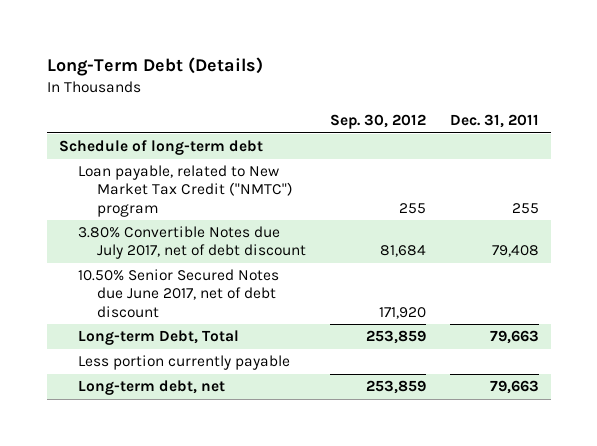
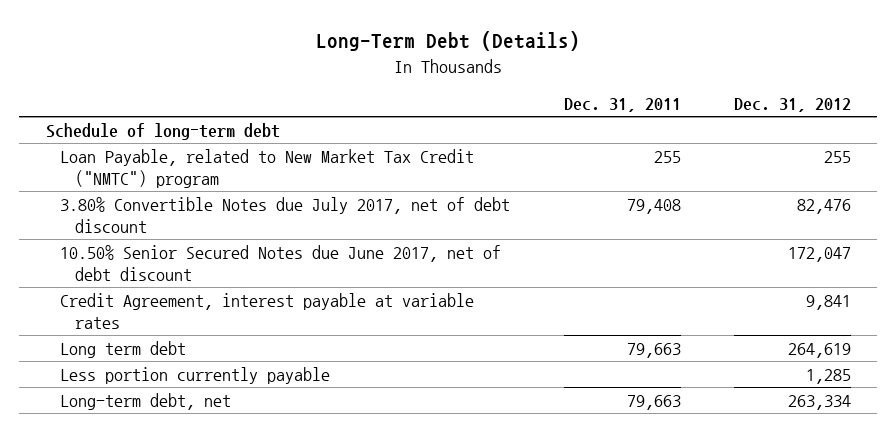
- | Sep. 30, 2012 | Dec. 31, 2011
+ | Dec. 31, 2011 | Dec. 31, 2012
- Loan payable, related to New Market Tax Credit ("NMTC") program | 255 | 255
+ Loan Payable, related to New Market Tax Credit ("NMTC") program | 255 | 255
- Long-term Debt, Total | 253,859 | 79,663
+ Credit Agreement, interest payable at variable rates | | 9,841
+ Long term debt | 79,663 | 264,619

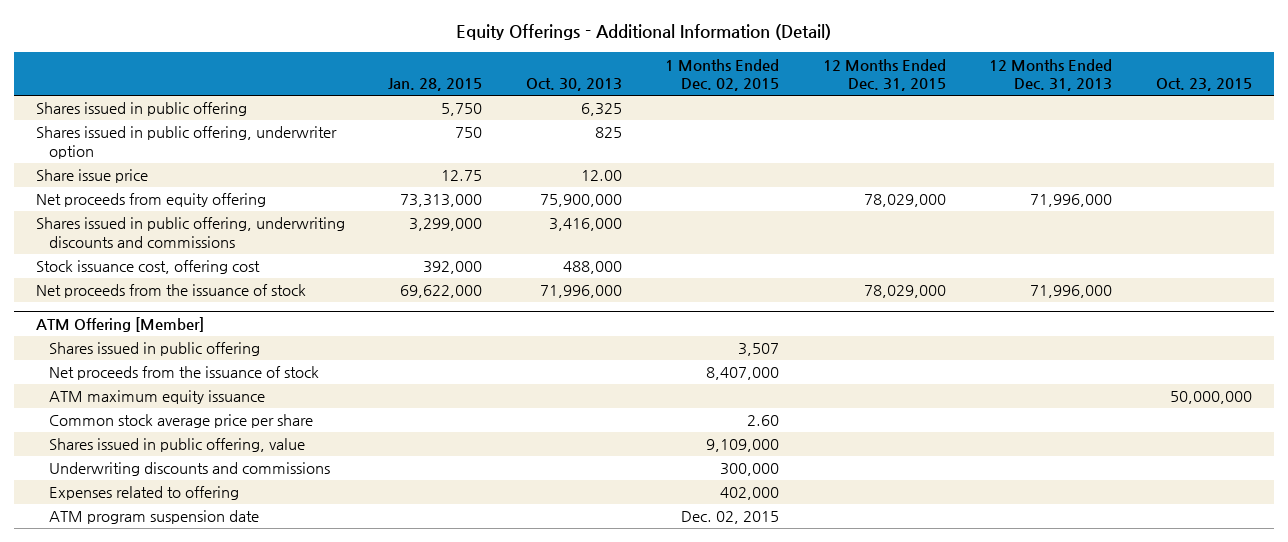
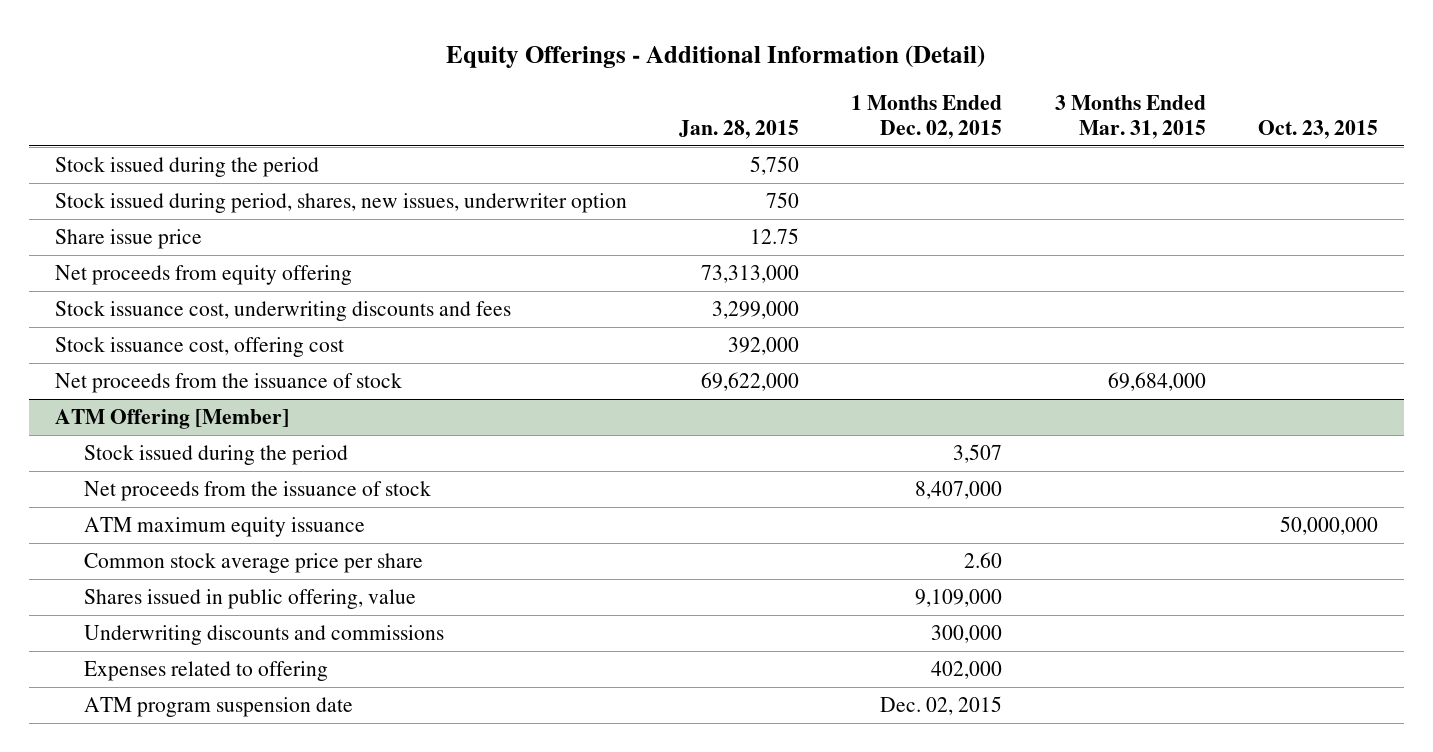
- | Jan. 28, 2015 | Oct. 30, 2013 | 1 Months Ended Dec. 02, 2015 | 12 Months Ended Dec. 31, 2015 | 12 Months Ended Dec. 31, 2013 | Oct. 23, 2015
+ | Jan. 28, 2015 | 1 Months Ended Dec. 02, 2015 | 3 Months Ended Mar. 31, 2015 | Oct. 23, 2015
- Shares issued in public offering | 5,750 | 6,325 | | | |
- Shares issued in public offering, underwriter option | 750 | 825 | | | |
+ Stock issued during the period | 5,750 | | |
+ Stock issued during period, shares, new issues, underwriter option | 750 | | |
- Shares issued in public offering, underwriting discounts and commissions | 3,299,000 | 3,416,000 | | | |
+ Stock issuance cost, underwriting discounts and fees | 3,299,000 | | |
@ ATM Offering [Member]
- Shares issued in public offering | | | 3,507 | | |
+ Stock issued during the period | | 3,507 | |

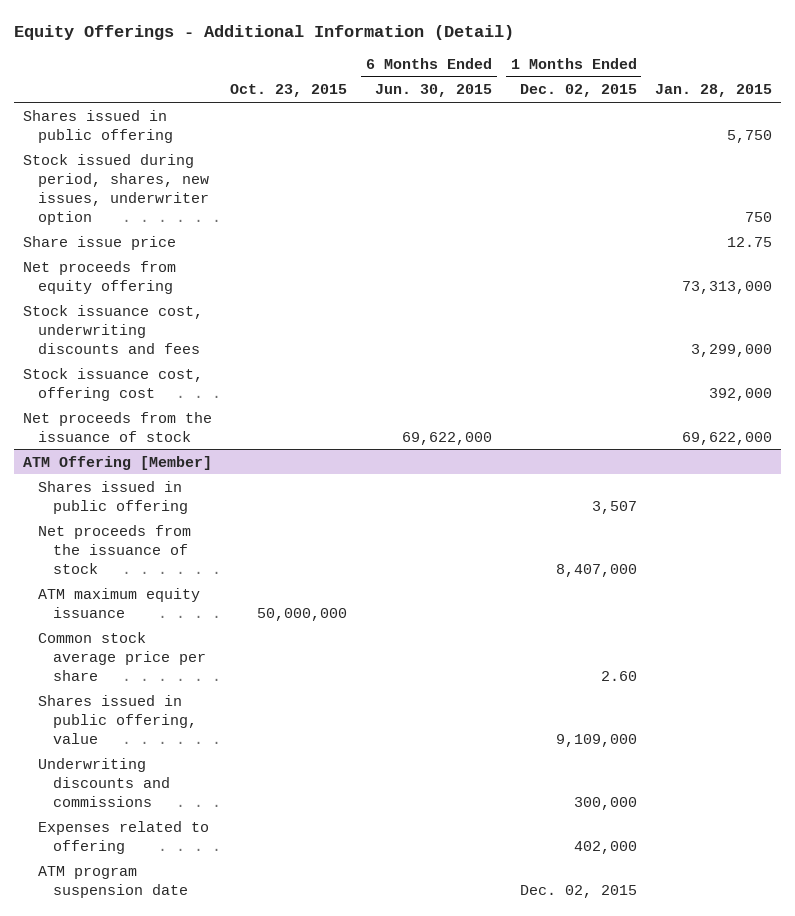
- | Jan. 28, 2015 | 1 Months Ended Dec. 02, 2015 | 3 Months Ended Mar. 31, 2015 | Oct. 23, 2015
+ | Oct. 23, 2015 | 6 Months Ended Jun. 30, 2015 | 1 Months Ended Dec. 02, 2015 | Jan. 28, 2015
- Stock issued during the period | 5,750 | | |
+ Shares issued in public offering | | | | 5,750
@ ATM Offering [Member]
- Stock issued during the period | | 3,507 | |
+ Shares issued in public offering | | | 3,507 |

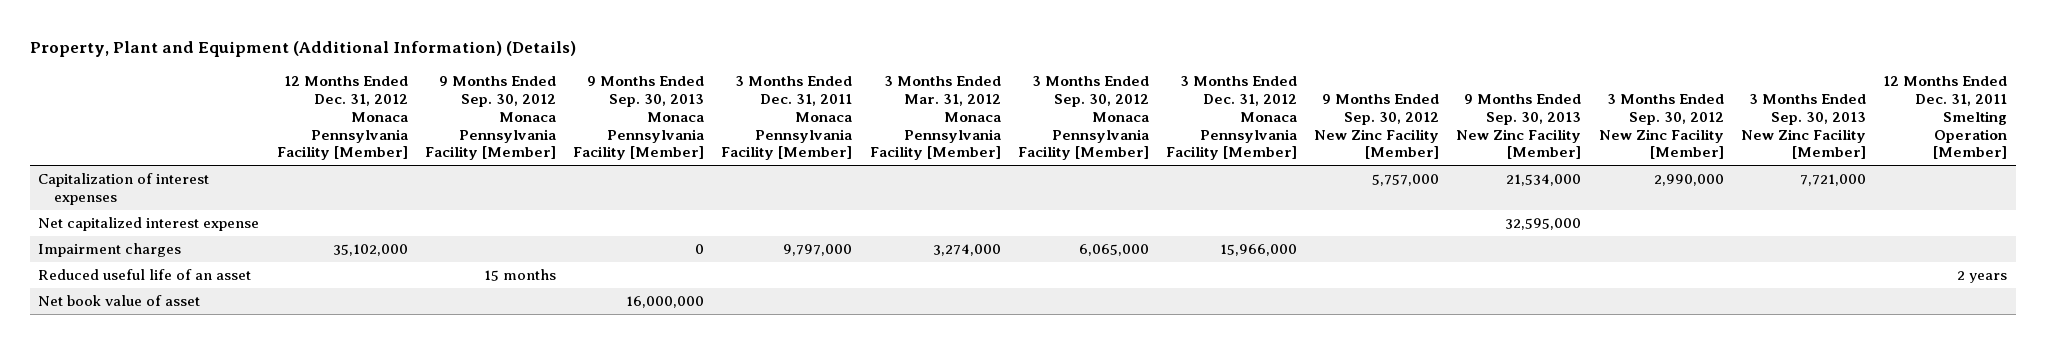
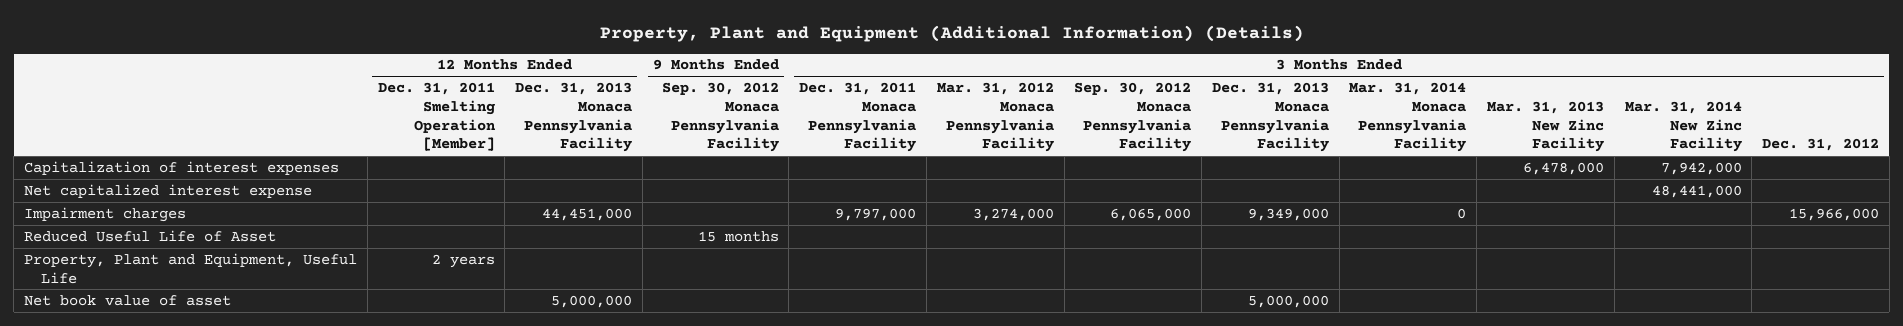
- | 12 Months Ended Dec. 31, 2012 Monaca Pennsylvania Facility [Member] | 9 Months Ended Sep. 30, 2012 Monaca Pennsylvania Facility [Member] | 9 Months Ended Sep. 30, 2013 Monaca Pennsylvania Facility [Member] | 3 Months Ended Dec. 31, 2011 Monaca Pennsylvania Facility [Member] | 3 Months Ended Mar. 31, 2012 Monaca Pennsylvania Facility [Member] | 3 Months Ended Sep. 30, 2012 Monaca Pennsylvania Facility [Member] | 3 Months Ended Dec. 31, 2012 Monaca Pennsylvania Facility [Member] | 9 Months Ended Sep. 30, 2012 New Zinc Facility [Member] | 9 Months Ended Sep. 30, 2013 New Zinc Facility [Member] | 3 Months Ended Sep. 30, 2012 New Zinc Facility [Member] | 3 Months Ended Sep. 30, 2013 New Zinc Facility [Member] | 12 Months Ended Dec. 31, 2011 Smelting Operation [Member]
+ | 12 Months Ended Dec. 31, 2011 Smelting Operation [Member] | 12 Months Ended Dec. 31, 2013 Monaca Pennsylvania Facility | 9 Months Ended Sep. 30, 2012 Monaca Pennsylvania Facility | 3 Months Ended Dec. 31, 2011 Monaca Pennsylvania Facility | 3 Months Ended Mar. 31, 2012 Monaca Pennsylvania Facility | 3 Months Ended Sep. 30, 2012 Monaca Pennsylvania Facility | 3 Months Ended Dec. 31, 2013 Monaca Pennsylvania Facility | 3 Months Ended Mar. 31, 2014 Monaca Pennsylvania Facility | 3 Months Ended Mar. 31, 2013 New Zinc Facility | 3 Months Ended Mar. 31, 2014 New Zinc Facility | 3 Months Ended Dec. 31, 2012
- Reduced useful life of an asset | | 15 months | | | | | | | | | | 2 years
+ Reduced Useful Life of Asset | | | 15 months | | | | | | | |
+ Property, Plant and Equipment, Useful Life | 2 years | | | | | | | | | |

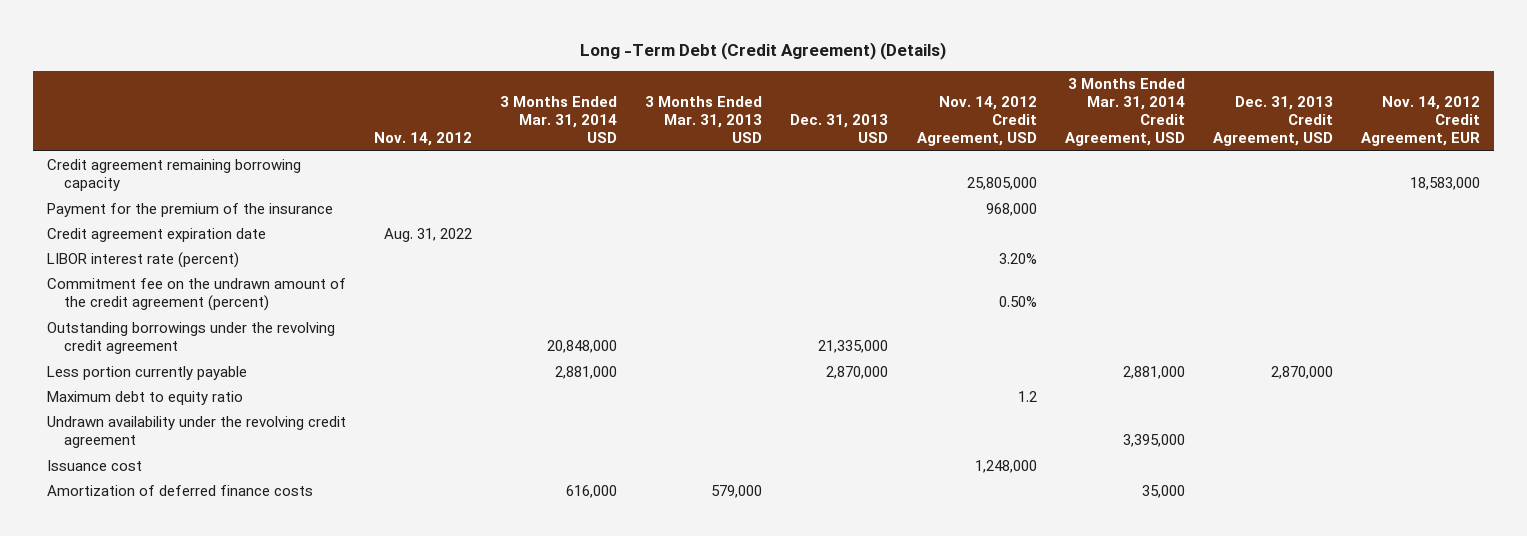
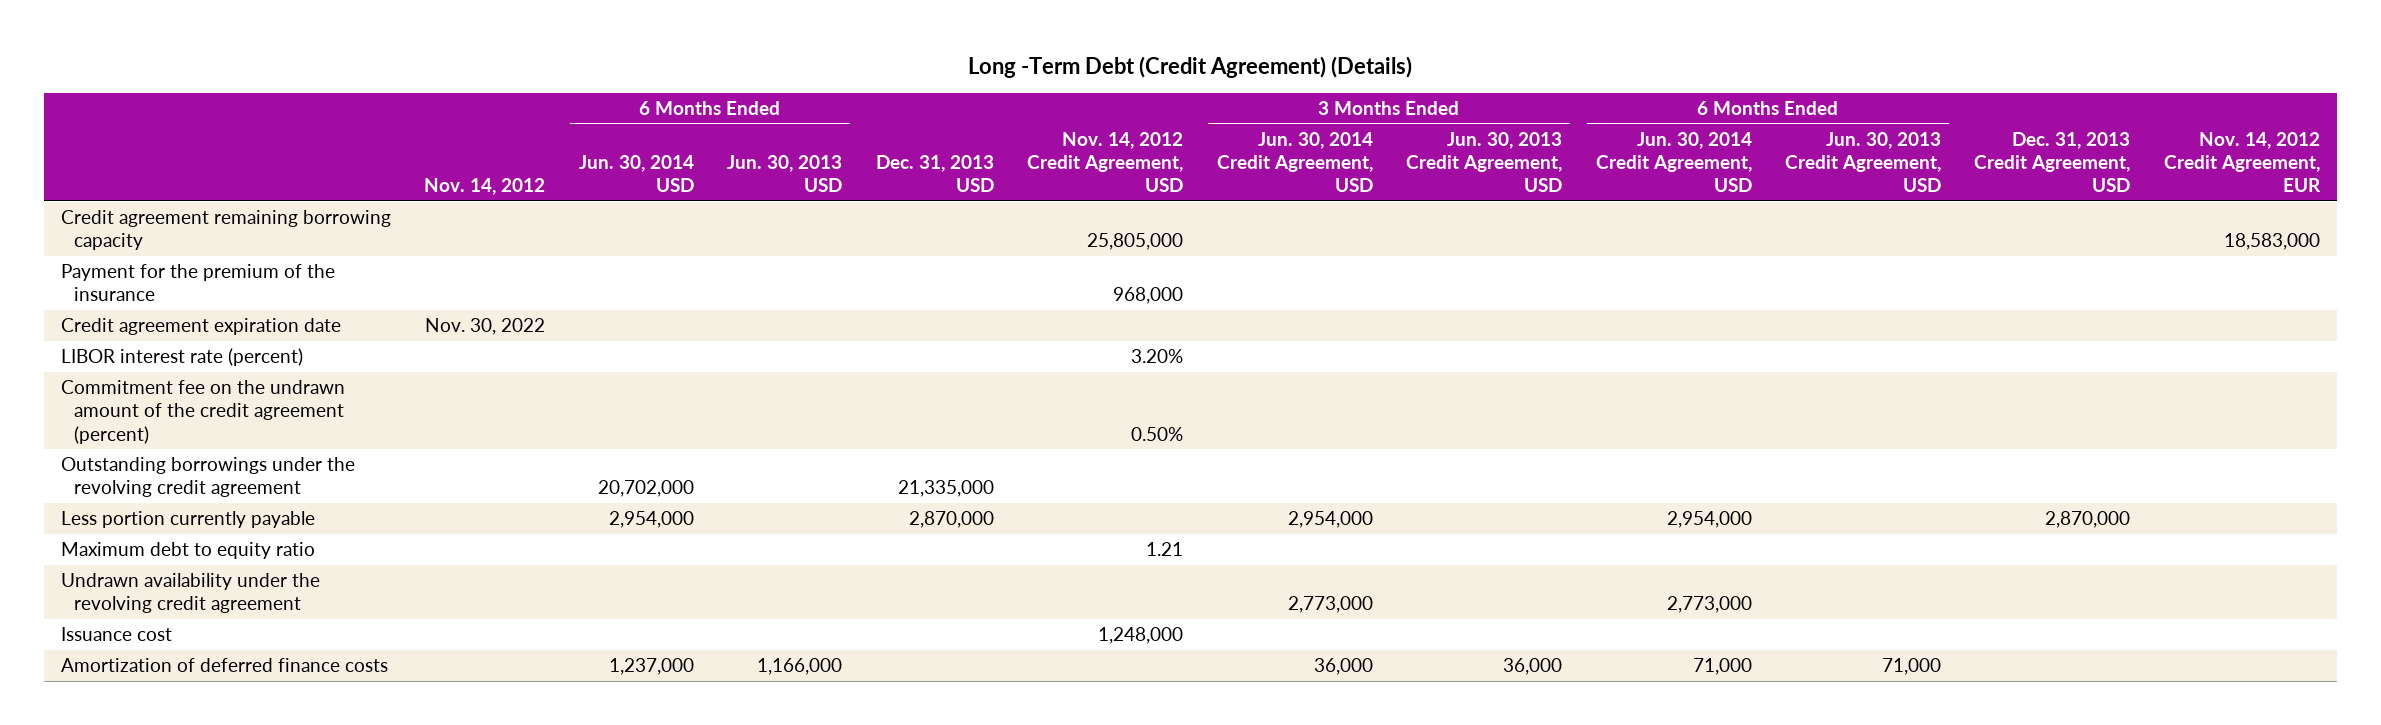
- | Nov. 14, 2012 | 3 Months Ended Mar. 31, 2014 USD | 3 Months Ended Mar. 31, 2013 USD | Dec. 31, 2013 USD | Nov. 14, 2012 Credit Agreement, USD | 3 Months Ended Mar. 31, 2014 Credit Agreement, USD | Dec. 31, 2013 Credit Agreement, USD | Nov. 14, 2012 Credit Agreement, EUR
+ | Nov. 14, 2012 | 6 Months Ended Jun. 30, 2014 USD | 6 Months Ended Jun. 30, 2013 USD | Dec. 31, 2013 USD | Nov. 14, 2012 Credit Agreement, USD | 3 Months Ended Jun. 30, 2014 Credit Agreement, USD | 3 Months Ended Jun. 30, 2013 Credit Agreement, USD | 6 Months Ended Jun. 30, 2014 Credit Agreement, USD | 6 Months Ended Jun. 30, 2013 Credit Agreement, USD | Dec. 31, 2013 Credit Agreement, USD | Nov. 14, 2012 Credit Agreement, EUR
- Credit agreement expiration date | Aug. 31, 2022 | | | | | | |
+ Credit agreement expiration date | Nov. 30, 2022 | | | | | | | | | |
- Maximum debt to equity ratio | | | | | 1.2 | | |
+ Maximum debt to equity ratio | | | | | 1.21 | | | | | |

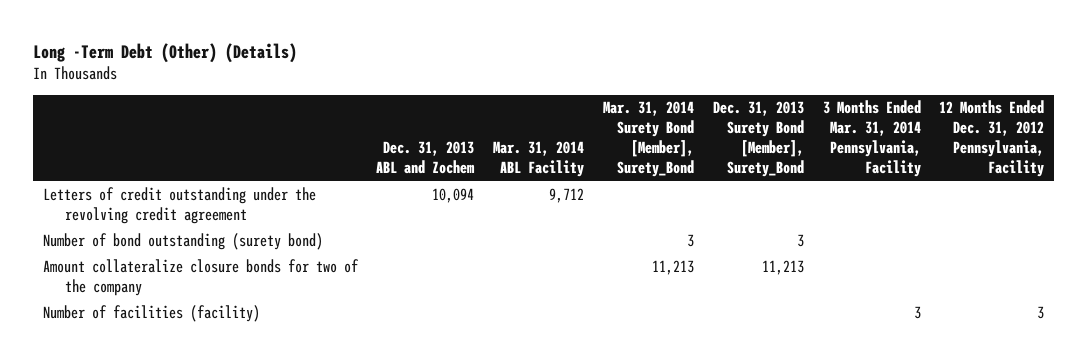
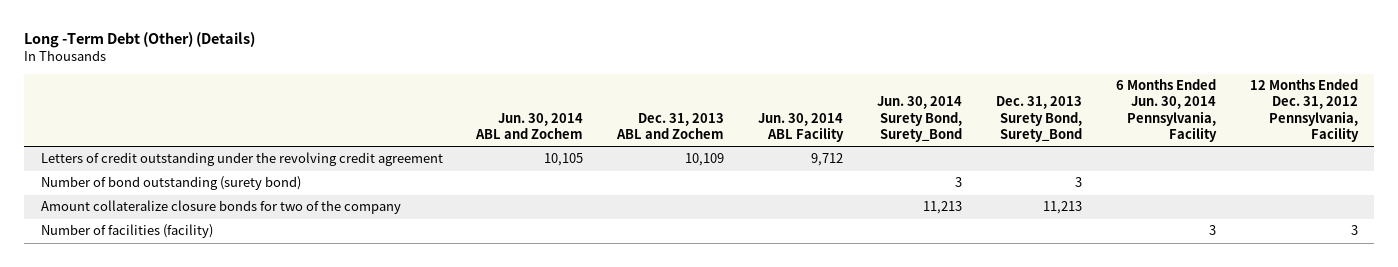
- | Dec. 31, 2013 ABL and Zochem | Mar. 31, 2014 ABL Facility | Mar. 31, 2014 Surety Bond [Member], Surety_Bond | Dec. 31, 2013 Surety Bond [Member], Surety_Bond | 3 Months Ended Mar. 31, 2014 Pennsylvania, Facility | 12 Months Ended Dec. 31, 2012 Pennsylvania, Facility
+ | Jun. 30, 2014 ABL and Zochem | Dec. 31, 2013 ABL and Zochem | Jun. 30, 2014 ABL Facility | Jun. 30, 2014 Surety Bond, Surety_Bond | Dec. 31, 2013 Surety Bond, Surety_Bond | 6 Months Ended Jun. 30, 2014 Pennsylvania, Facility | 12 Months Ended Dec. 31, 2012 Pennsylvania, Facility
- Letters of credit outstanding under the revolving credit agreement | 10,094 | 9,712 | | | |
+ Letters of credit outstanding under the revolving credit agreement | 10,105 | 10,109 | 9,712 | | | |

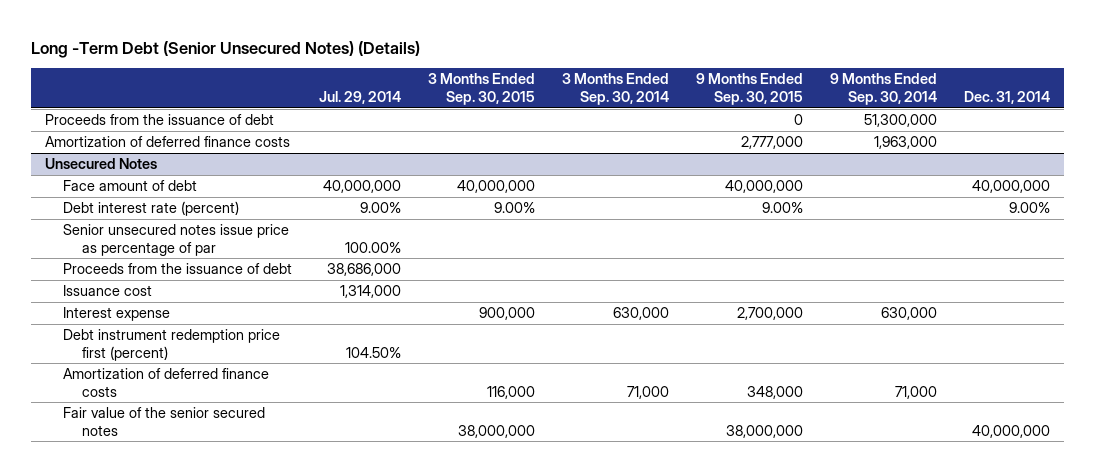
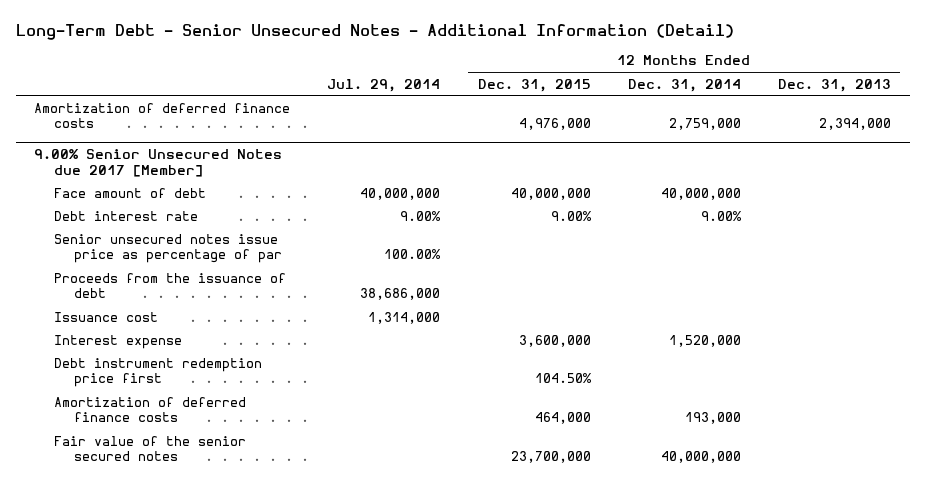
- Long -Term Debt (Senior Unsecured Notes) (Details)
+ Long-Term Debt - Senior Unsecured Notes - Additional Information (Detail)
- | Jul. 29, 2014 | 3 Months Ended Sep. 30, 2015 | 3 Months Ended Sep. 30, 2014 | 9 Months Ended Sep. 30, 2015 | 9 Months Ended Sep. 30, 2014 | Dec. 31, 2014
+ | Jul. 29, 2014 | 12 Months Ended Dec. 31, 2015 | 12 Months Ended Dec. 31, 2014 | 12 Months Ended Dec. 31, 2013
- Proceeds from the issuance of debt | | | | 0 | 51,300,000 |
- Unsecured Notes
+ 9.00% Senior Unsecured Notes due 2017 [Member]
- Debt interest rate (percent) | 9.00% | 9.00% | | 9.00% | | 9.00%
+ Debt interest rate | 9.00% | 9.00% | 9.00% |
- Debt instrument redemption price first (percent) | 104.50% | | | | |
+ Debt instrument redemption price first | | 104.50% | |

